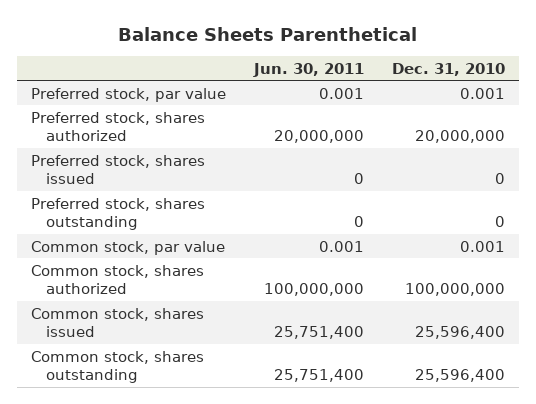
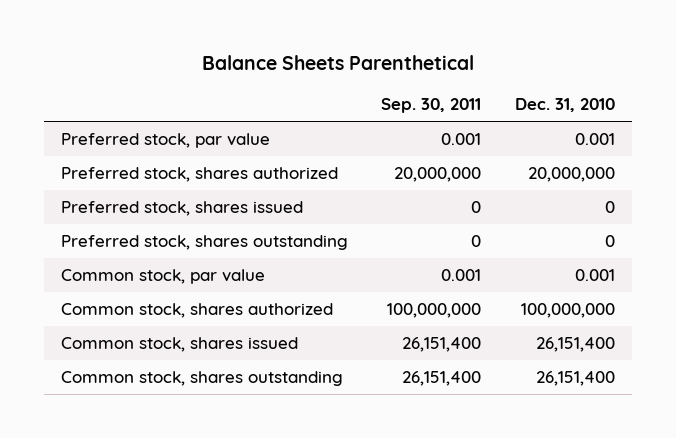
- | Jun. 30, 2011 | Dec. 31, 2010
+ | Sep. 30, 2011 | Dec. 31, 2010
- Common stock, shares issued | 25,751,400 | 25,596,400
- Common stock, shares outstanding | 25,751,400 | 25,596,400
+ Common stock, shares issued | 26,151,400 | 26,151,400
+ Common stock, shares outstanding | 26,151,400 | 26,151,400

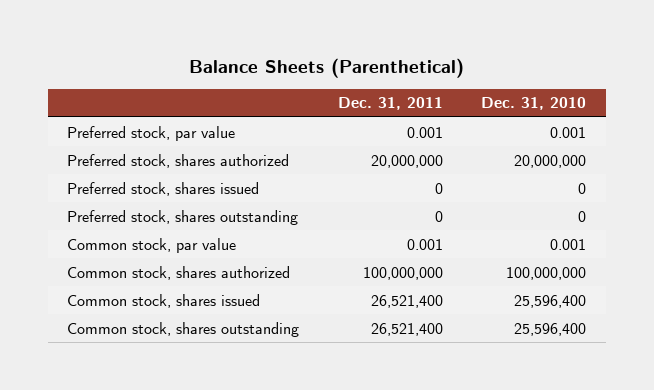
- Balance Sheets Parenthetical
+ Balance Sheets (Parenthetical)
- | Sep. 30, 2011 | Dec. 31, 2010
+ | Dec. 31, 2011 | Dec. 31, 2010
- Common stock, shares issued | 26,151,400 | 26,151,400
- Common stock, shares outstanding | 26,151,400 | 26,151,400
+ Common stock, shares issued | 26,521,400 | 25,596,400
+ Common stock, shares outstanding | 26,521,400 | 25,596,400

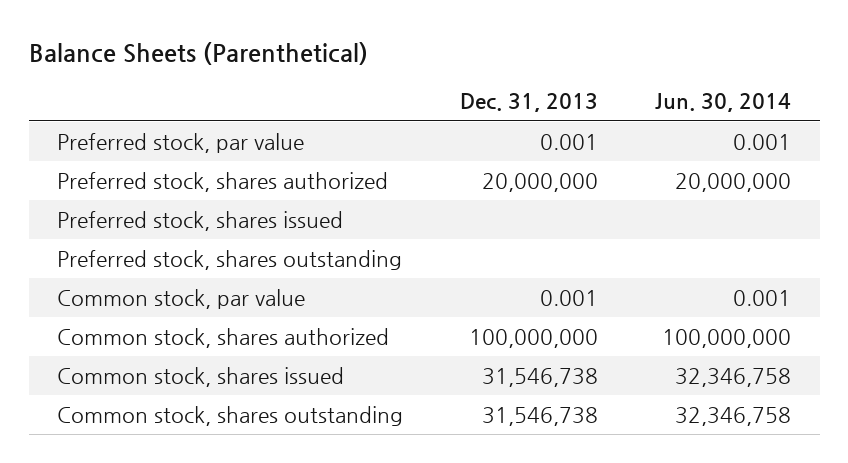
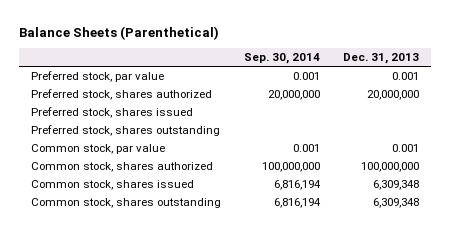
- | Dec. 31, 2013 | Jun. 30, 2014
+ | Sep. 30, 2014 | Dec. 31, 2013
- Common stock, shares issued | 31,546,738 | 32,346,758
- Common stock, shares outstanding | 31,546,738 | 32,346,758
+ Common stock, shares issued | 6,816,194 | 6,309,348
+ Common stock, shares outstanding | 6,816,194 | 6,309,348

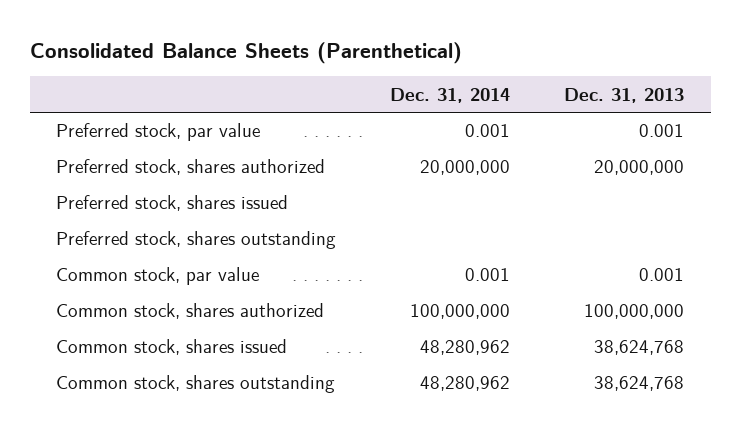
- Balance Sheets (Parenthetical)
+ Consolidated Balance Sheets (Parenthetical)
- | Sep. 30, 2014 | Dec. 31, 2013
+ | Dec. 31, 2014 | Dec. 31, 2013
- Common stock, shares issued | 6,816,194 | 6,309,348
- Common stock, shares outstanding | 6,816,194 | 6,309,348
+ Common stock, shares issued | 48,280,962 | 38,624,768
+ Common stock, shares outstanding | 48,280,962 | 38,624,768

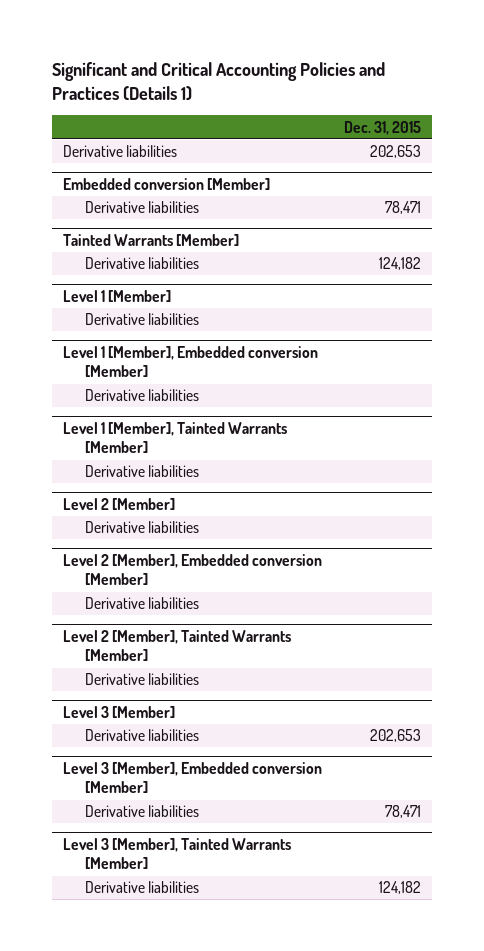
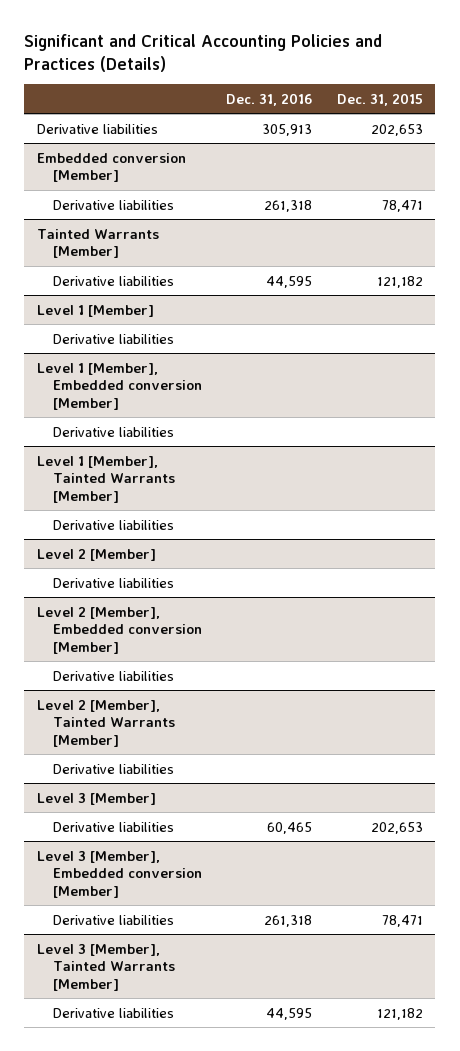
- Significant and Critical Accounting Policies and Practices (Details 1)
+ Significant and Critical Accounting Policies and Practices (Details)
- | Dec. 31, 2015
+ | Dec. 31, 2016 | Dec. 31, 2015
@ Tainted Warrants [Member]
- Derivative liabilities | 124,182
+ Derivative liabilities | 44,595 | 121,182
@ Level 3 [Member], Tainted Warrants [Member]
- Derivative liabilities | 124,182
+ Derivative liabilities | 44,595 | 121,182

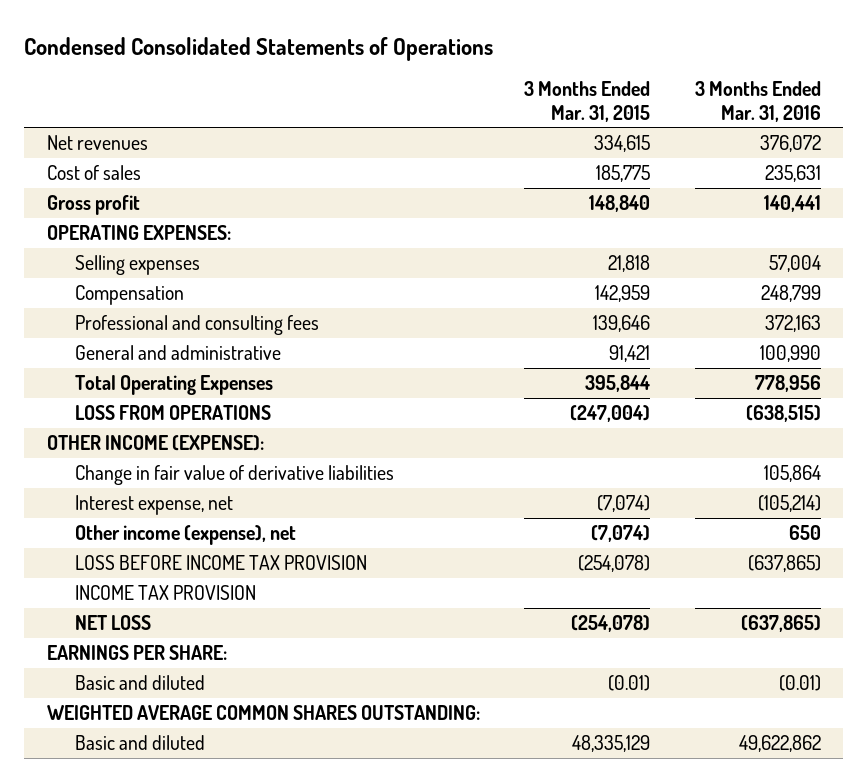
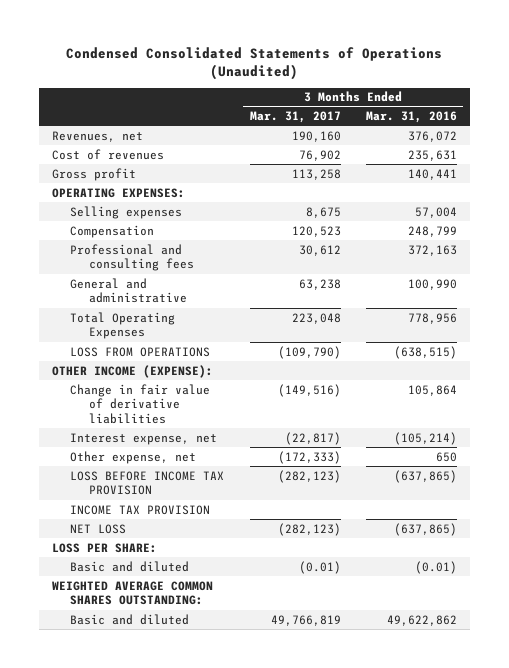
- Condensed Consolidated Statements of Operations
+ Condensed Consolidated Statements of Operations (Unaudited)
- | 3 Months Ended Mar. 31, 2015 | 3 Months Ended Mar. 31, 2016
+ | 3 Months Ended Mar. 31, 2017 | 3 Months Ended Mar. 31, 2016
- Net revenues | 334,615 | 376,072
- Cost of sales | 185,775 | 235,631
+ Revenues, net | 190,160 | 376,072
+ Cost of revenues | 76,902 | 235,631
- Other income (expense), net | (7,074) | 650
+ Other expense, net | (172,333) | 650
- EARNINGS PER SHARE:
+ LOSS PER SHARE:

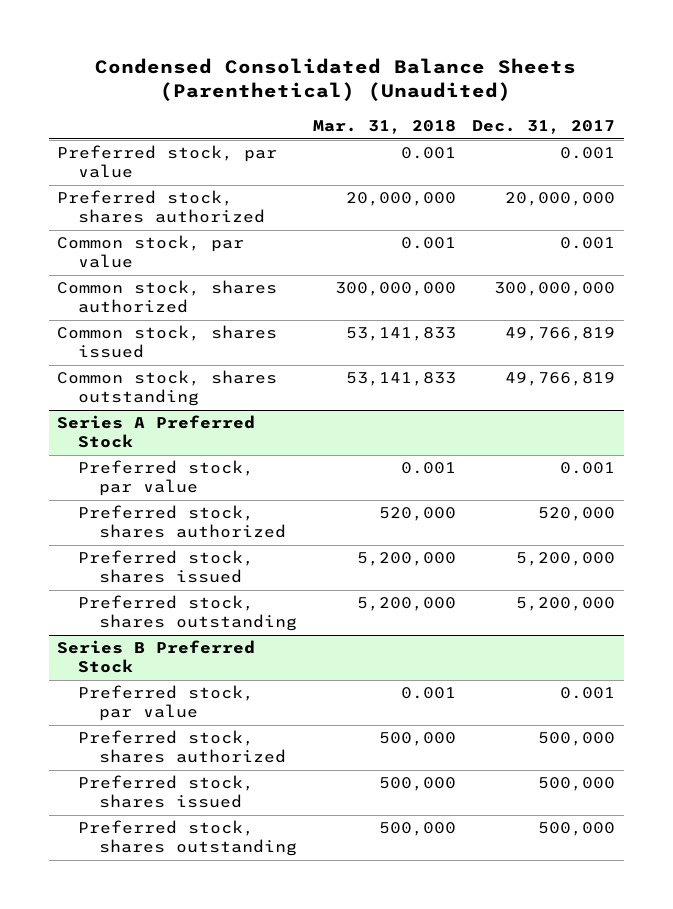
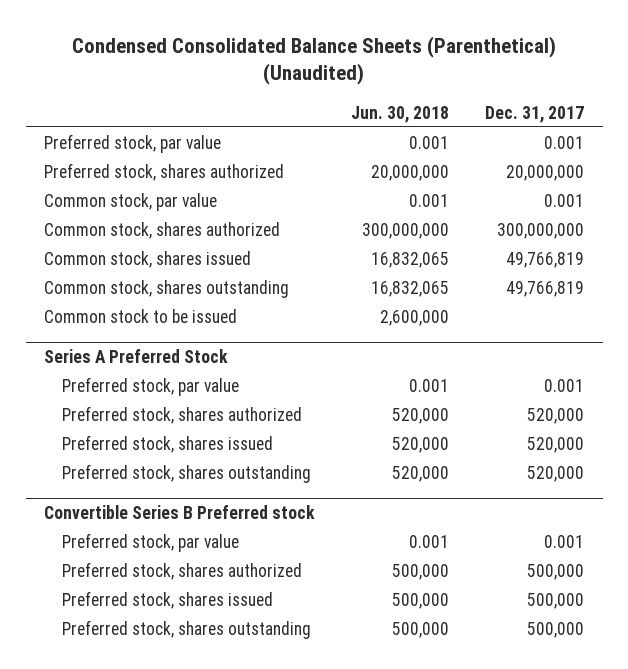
- | Mar. 31, 2018 | Dec. 31, 2017
+ | Jun. 30, 2018 | Dec. 31, 2017
+ Common stock to be issued | 2,600,000 |
@ Series A Preferred Stock
- Preferred stock, shares issued | 5,200,000 | 5,200,000
- Preferred stock, shares outstanding | 5,200,000 | 5,200,000
- Series B Preferred Stock
@ Series A Preferred Stock
+ Preferred stock, shares issued | 520,000 | 520,000
+ Preferred stock, shares outstanding | 520,000 | 520,000
+ Convertible Series B Preferred stock

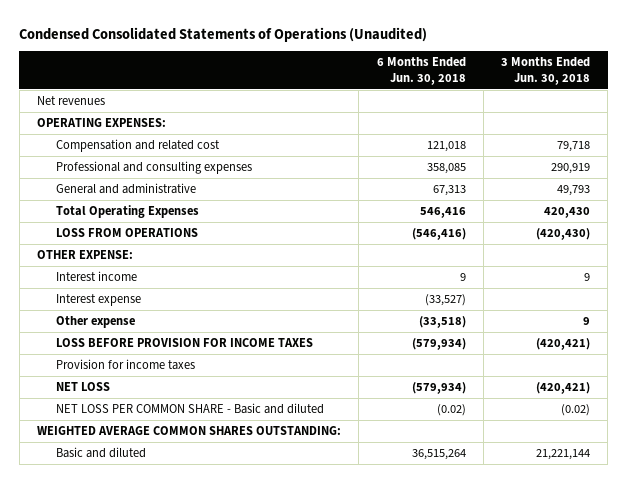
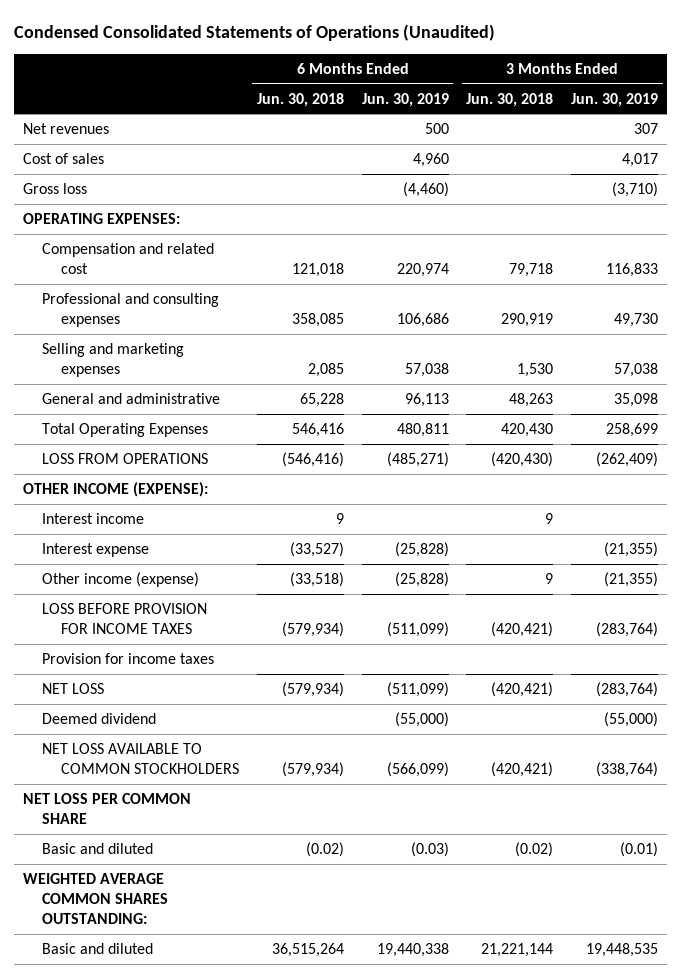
- | 6 Months Ended Jun. 30, 2018 | 3 Months Ended Jun. 30, 2018
+ | 6 Months Ended Jun. 30, 2018 | 6 Months Ended Jun. 30, 2019 | 3 Months Ended Jun. 30, 2018 | 3 Months Ended Jun. 30, 2019
+ Cost of sales | | 4,960 | | 4,017
+ Gross loss | | (4,460) | | (3,710)
- General and administrative | 67,313 | 49,793
+ Selling and marketing expenses | 2,085 | 57,038 | 1,530 | 57,038
+ General and administrative | 65,228 | 96,113 | 48,263 | 35,098
- OTHER EXPENSE:
+ OTHER INCOME (EXPENSE):
- Other expense | (33,518) | 9
+ Other income (expense) | (33,518) | (25,828) | 9 | (21,355)
- NET LOSS PER COMMON SHARE - Basic and diluted | (0.02) | (0.02)
+ Deemed dividend | | (55,000) | | (55,000)
+ NET LOSS AVAILABLE TO COMMON STOCKHOLDERS | (579,934) | (566,099) | (420,421) | (338,764)
+ NET LOSS PER COMMON SHARE
+ Basic and diluted | (0.02) | (0.03) | (0.02) | (0.01)

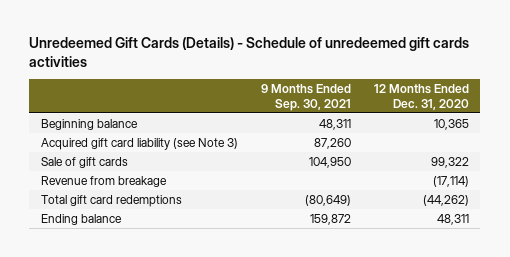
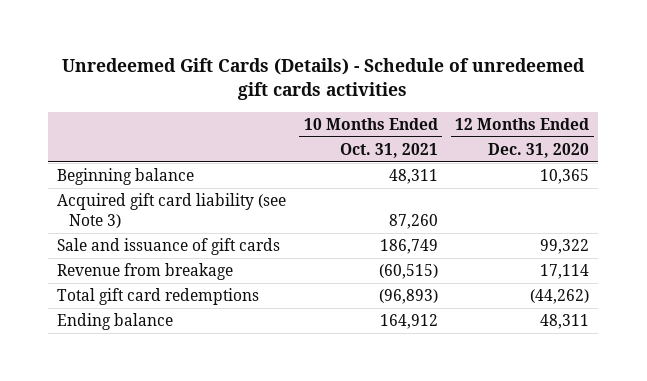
- | 9 Months Ended Sep. 30, 2021 | 12 Months Ended Dec. 31, 2020
+ | 10 Months Ended Oct. 31, 2021 | 12 Months Ended Dec. 31, 2020
- Sale of gift cards | 104,950 | 99,322
- Revenue from breakage | | (17,114)
+ Sale and issuance of gift cards | 186,749 | 99,322
+ Revenue from breakage | (60,515) | 17,114

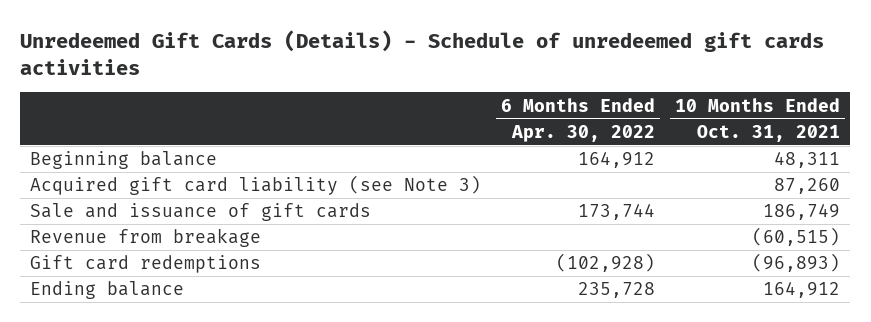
- | 10 Months Ended Oct. 31, 2021 | 12 Months Ended Dec. 31, 2020
+ | 6 Months Ended Apr. 30, 2022 | 10 Months Ended Oct. 31, 2021
- Total gift card redemptions | (96,893) | (44,262)
+ Gift card redemptions | (102,928) | (96,893)

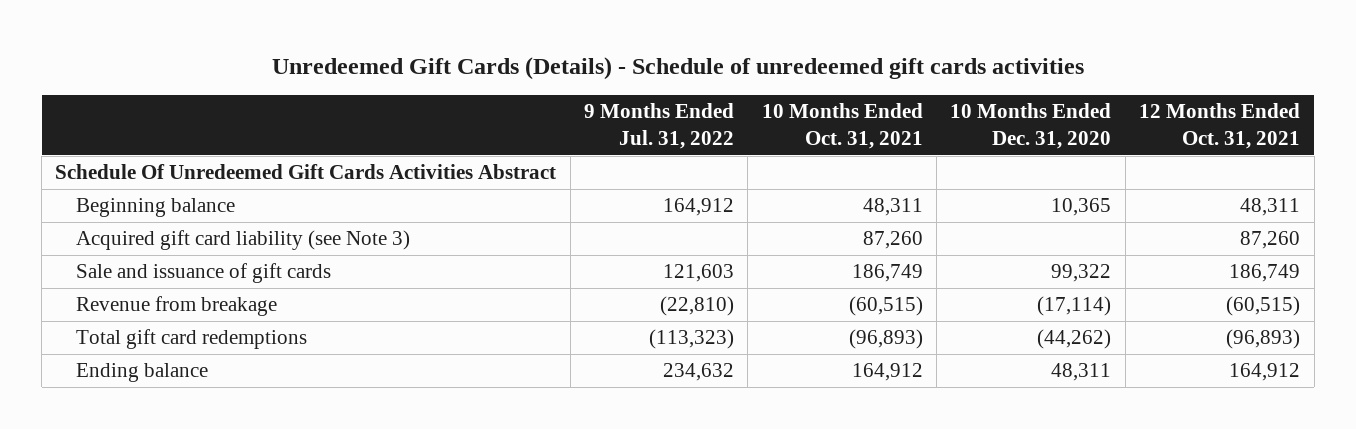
- | 6 Months Ended Apr. 30, 2022 | 10 Months Ended Oct. 31, 2021
+ | 9 Months Ended Jul. 31, 2022 | 10 Months Ended Oct. 31, 2021 | 10 Months Ended Dec. 31, 2020 | 12 Months Ended Oct. 31, 2021
+ Schedule Of Unredeemed Gift Cards Activities Abstract
- Gift card redemptions | (102,928) | (96,893)
+ Total gift card redemptions | (113,323) | (96,893) | (44,262) | (96,893)

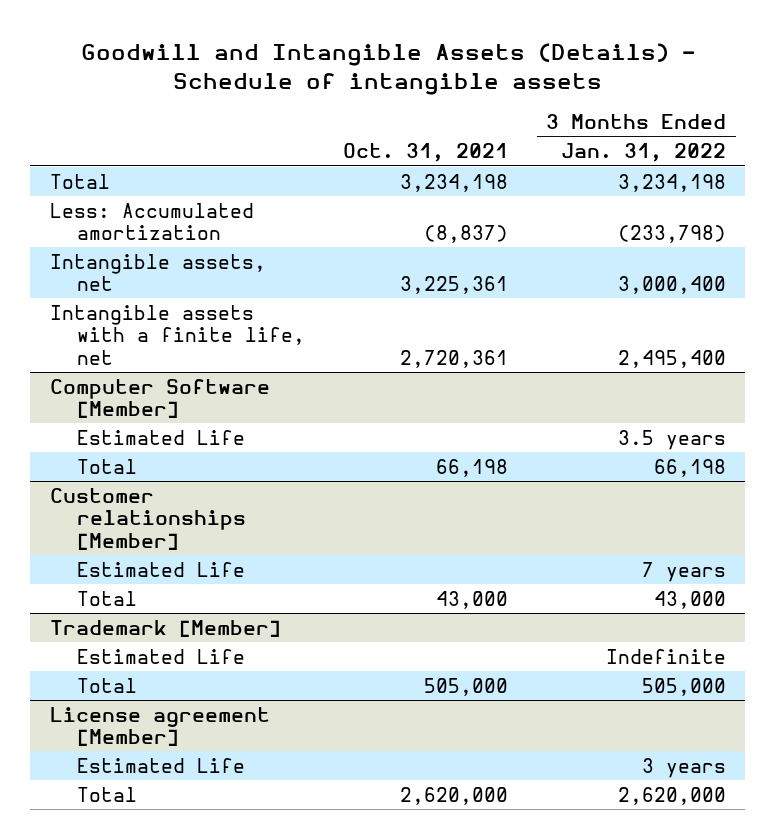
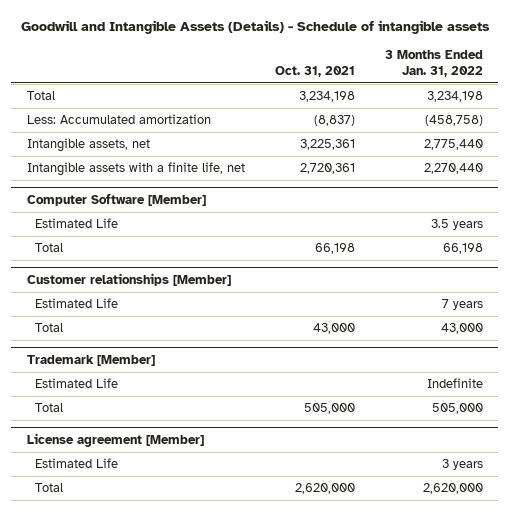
- Less: Accumulated amortization | (8,837) | (233,798)
- Intangible assets, net | 3,225,361 | 3,000,400
- Intangible assets with a finite life, net | 2,720,361 | 2,495,400
+ Less: Accumulated amortization | (8,837) | (458,758)
+ Intangible assets, net | 3,225,361 | 2,775,440
+ Intangible assets with a finite life, net | 2,720,361 | 2,270,440

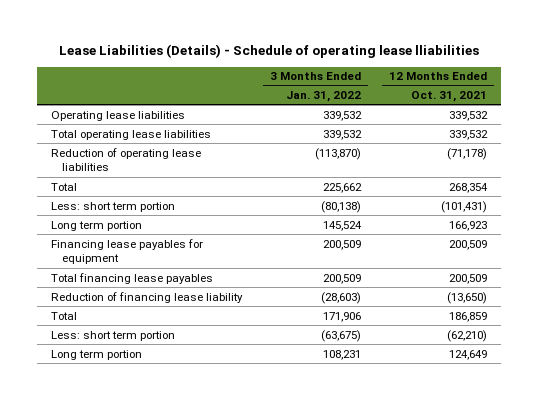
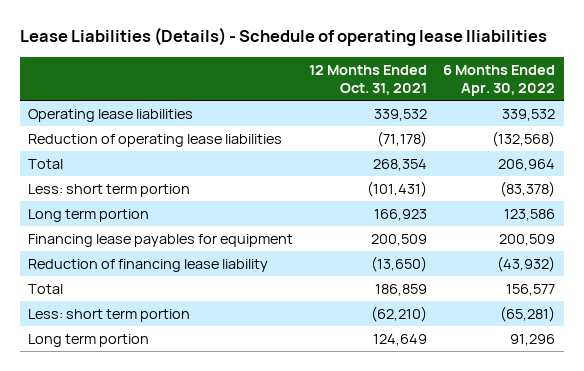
- | 3 Months Ended Jan. 31, 2022 | 12 Months Ended Oct. 31, 2021
+ | 12 Months Ended Oct. 31, 2021 | 6 Months Ended Apr. 30, 2022
- Total operating lease liabilities | 339,532 | 339,532
- Total financing lease payables | 200,509 | 200,509

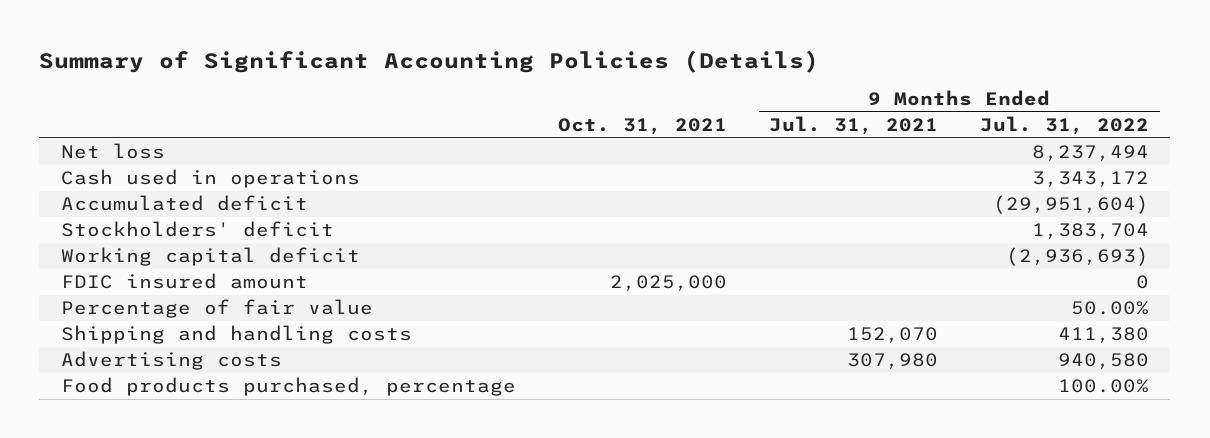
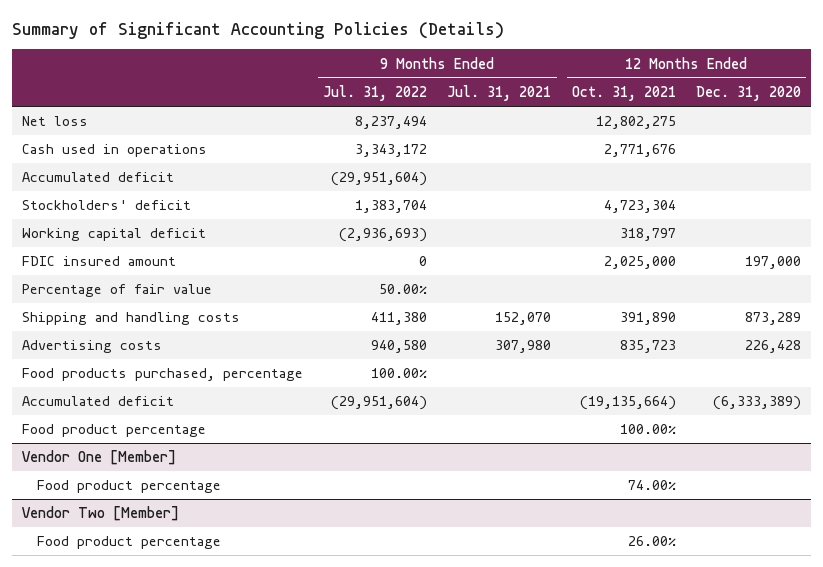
- | Oct. 31, 2021 | 9 Months Ended Jul. 31, 2021 | 9 Months Ended Jul. 31, 2022
+ | 9 Months Ended Jul. 31, 2022 | 9 Months Ended Jul. 31, 2021 | 12 Months Ended Oct. 31, 2021 | 12 Months Ended Dec. 31, 2020
+ Accumulated deficit | (29,951,604) | | (19,135,664) | (6,333,389)
+ Food product percentage | | | 100.00% |
+ Vendor One [Member]
+ Food product percentage | | | 74.00% |
+ Vendor Two [Member]
+ Food product percentage | | | 26.00% |

